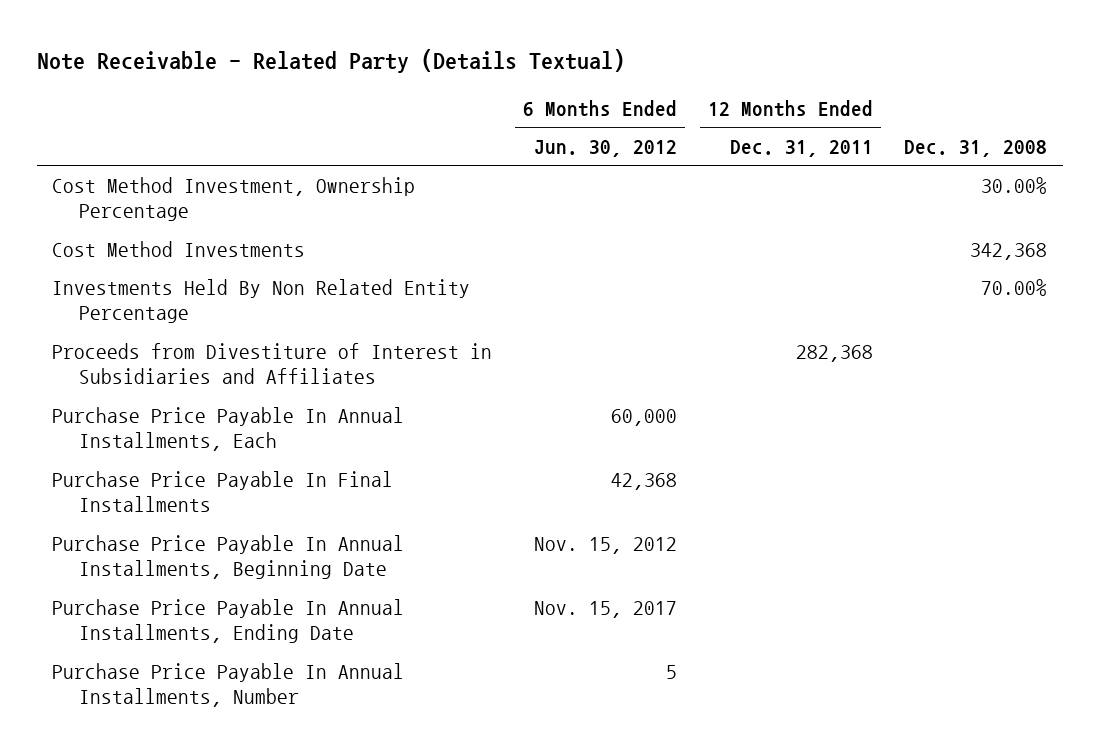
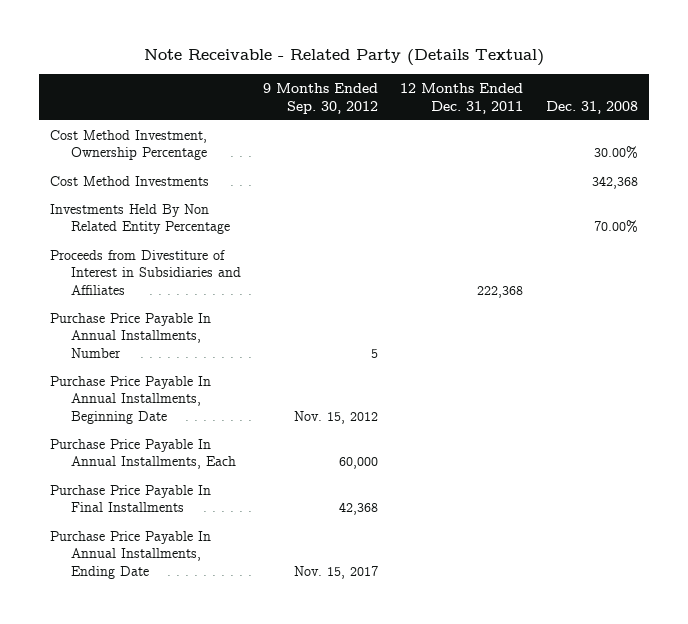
- | 6 Months Ended Jun. 30, 2012 | 12 Months Ended Dec. 31, 2011 | Dec. 31, 2008
+ | 9 Months Ended Sep. 30, 2012 | 12 Months Ended Dec. 31, 2011 | Dec. 31, 2008
- Proceeds from Divestiture of Interest in Subsidiaries and Affiliates | | 282,368 |
+ Proceeds from Divestiture of Interest in Subsidiaries and Affiliates | | 222,368 |
moved up: Purchase Price Payable In Annual Installments, Number | 5 | |
moved up: Purchase Price Payable In Annual Installments, Beginning Date | Nov. 15, 2012 | |

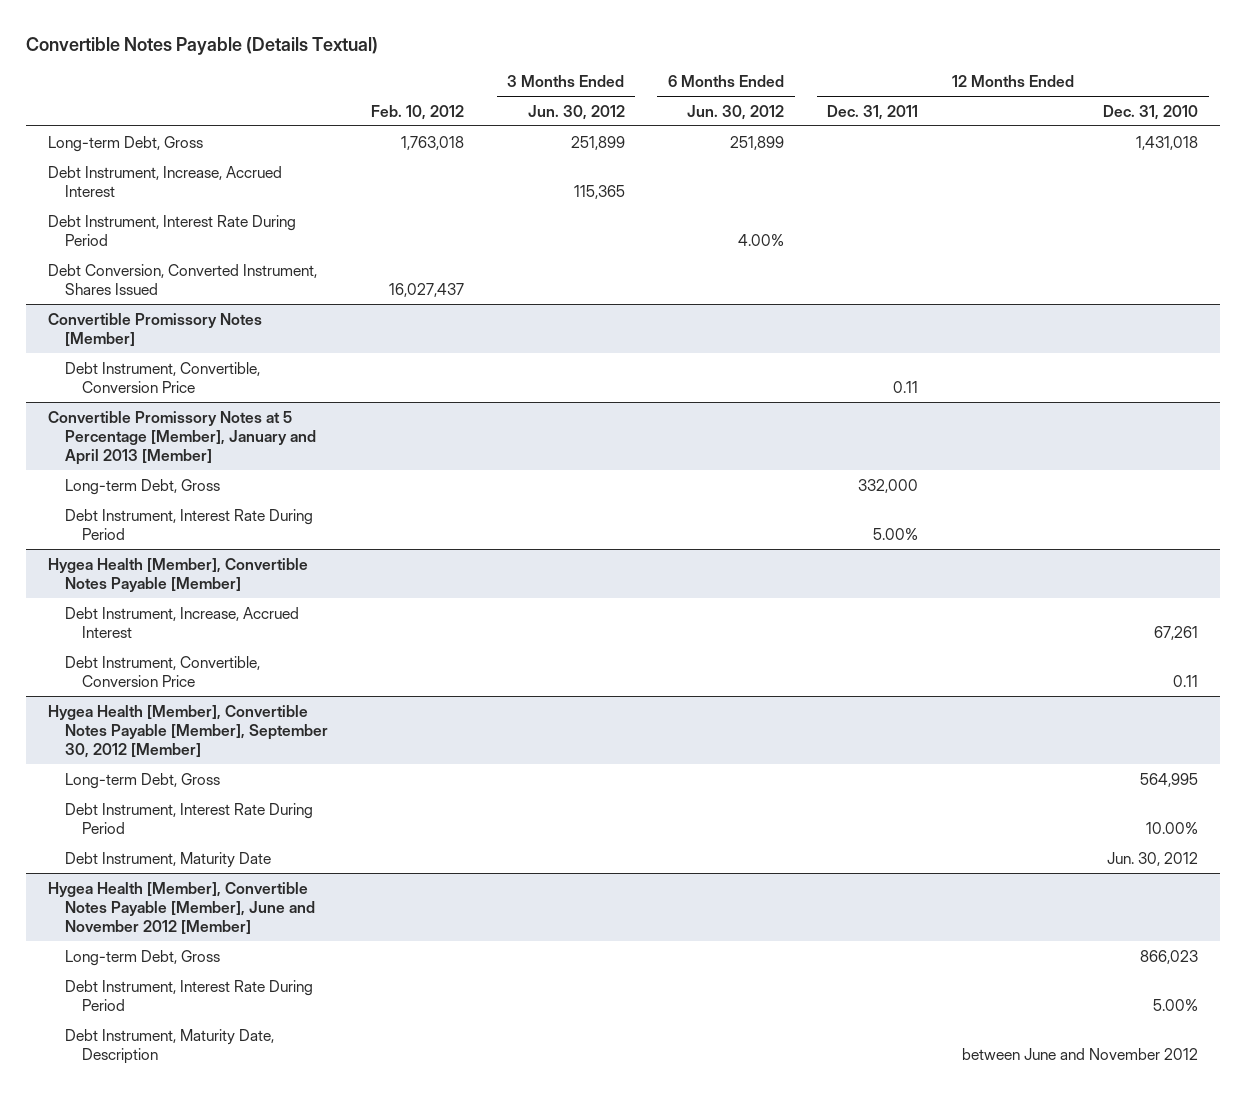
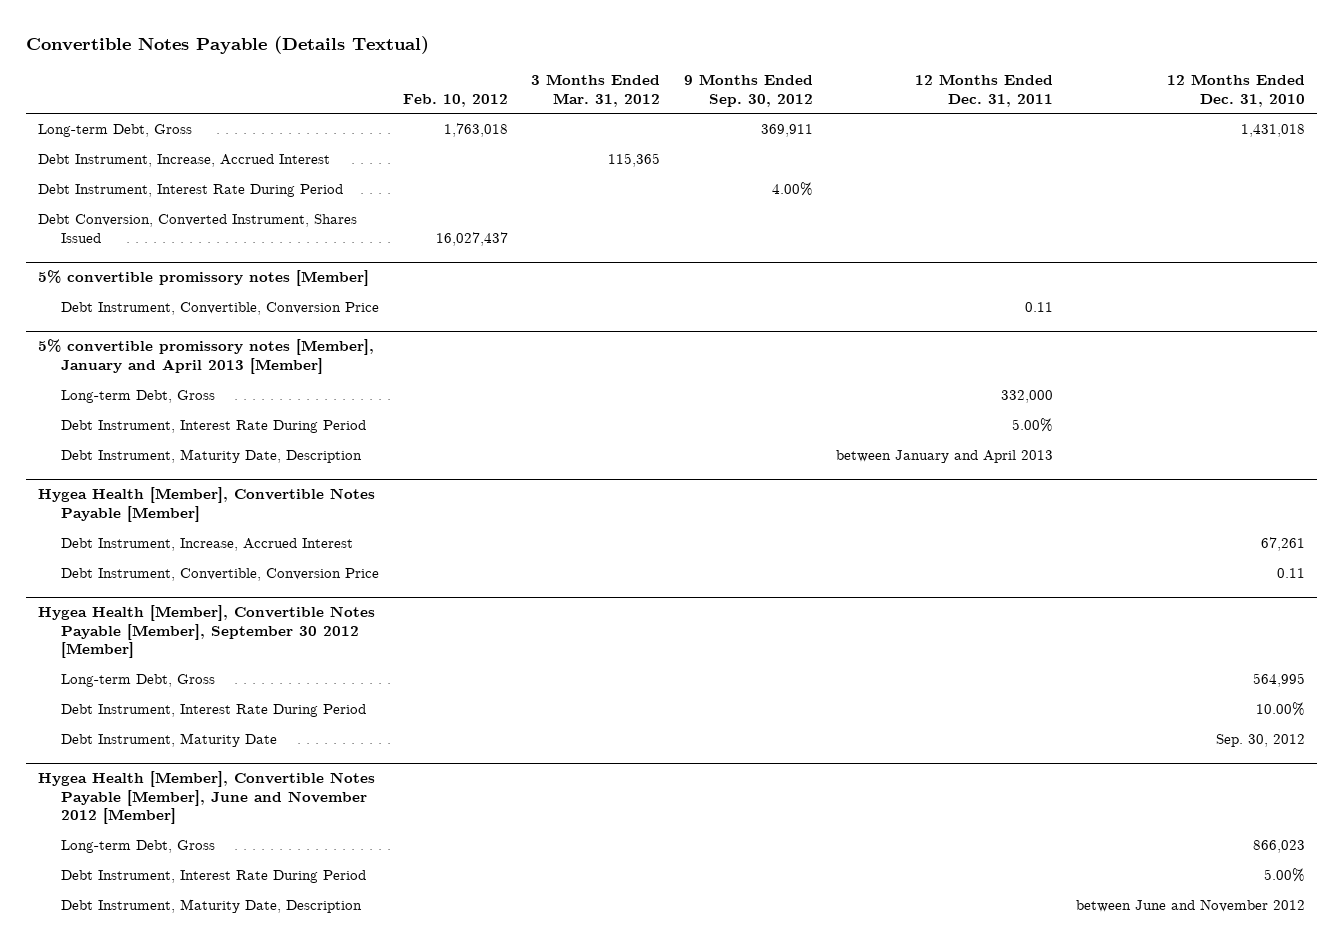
- | Feb. 10, 2012 | 3 Months Ended Jun. 30, 2012 | 6 Months Ended Jun. 30, 2012 | 12 Months Ended Dec. 31, 2011 | 12 Months Ended Dec. 31, 2010
+ | Feb. 10, 2012 | 3 Months Ended Mar. 31, 2012 | 9 Months Ended Sep. 30, 2012 | 12 Months Ended Dec. 31, 2011 | 12 Months Ended Dec. 31, 2010
- Convertible Promissory Notes [Member]
+ 5% convertible promissory notes [Member]
- Convertible Promissory Notes at 5 Percentage [Member], January and April 2013 [Member]
+ 5% convertible promissory notes [Member], January and April 2013 [Member]
+ Debt Instrument, Maturity Date, Description | | | | between January and April 2013 |
- Hygea Health [Member], Convertible Notes Payable [Member], September 30, 2012 [Member]
+ Hygea Health [Member], Convertible Notes Payable [Member], September 30 2012 [Member]
- Debt Instrument, Maturity Date | | | | | Jun. 30, 2012
+ Debt Instrument, Maturity Date | | | | | Sep. 30, 2012

